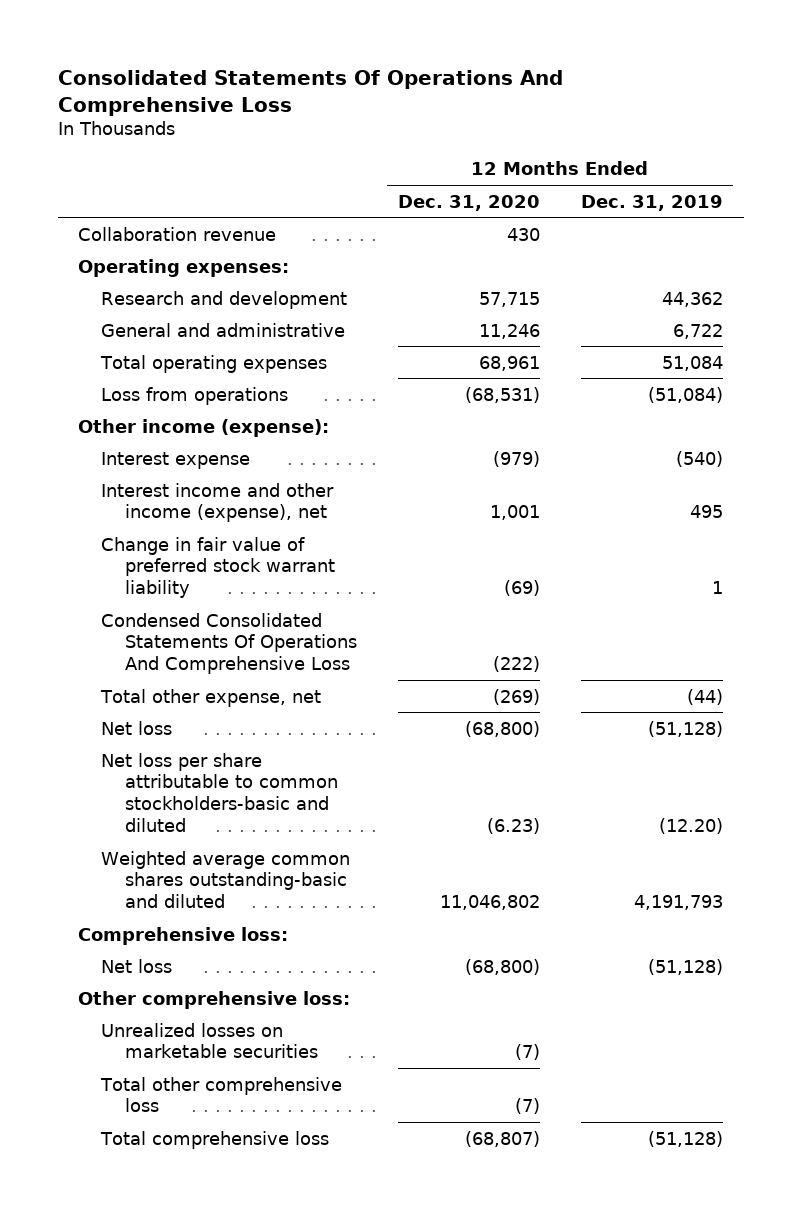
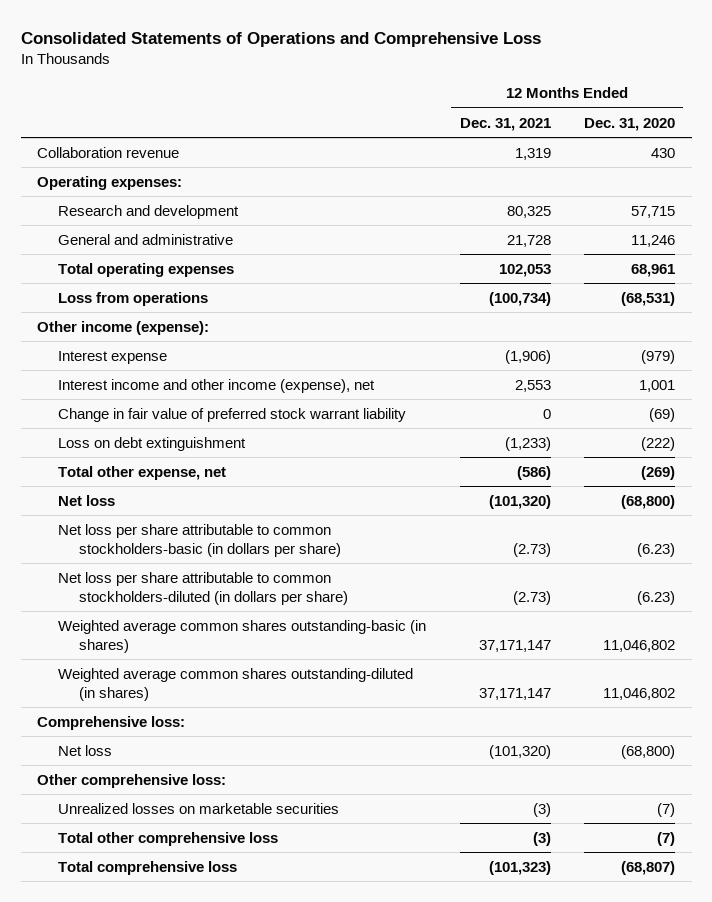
- Consolidated Statements Of Operations And Comprehensive Loss
+ Consolidated Statements of Operations and Comprehensive Loss
- | 12 Months Ended Dec. 31, 2020 | 12 Months Ended Dec. 31, 2019
+ | 12 Months Ended Dec. 31, 2021 | 12 Months Ended Dec. 31, 2020
- Condensed Consolidated Statements Of Operations And Comprehensive Loss | (222) |
+ Loss on debt extinguishment | (1,233) | (222)
- Net loss per share attributable to common stockholders-basic and diluted | (6.23) | (12.20)
- Weighted average common shares outstanding-basic and diluted | 11,046,802 | 4,191,793
+ Net loss per share attributable to common stockholders-basic (in dollars per share) | (2.73) | (6.23)
+ Net loss per share attributable to common stockholders-diluted (in dollars per share) | (2.73) | (6.23)
+ Weighted average common shares outstanding-basic (in shares) | 37,171,147 | 11,046,802
+ Weighted average common shares outstanding-diluted (in shares) | 37,171,147 | 11,046,802

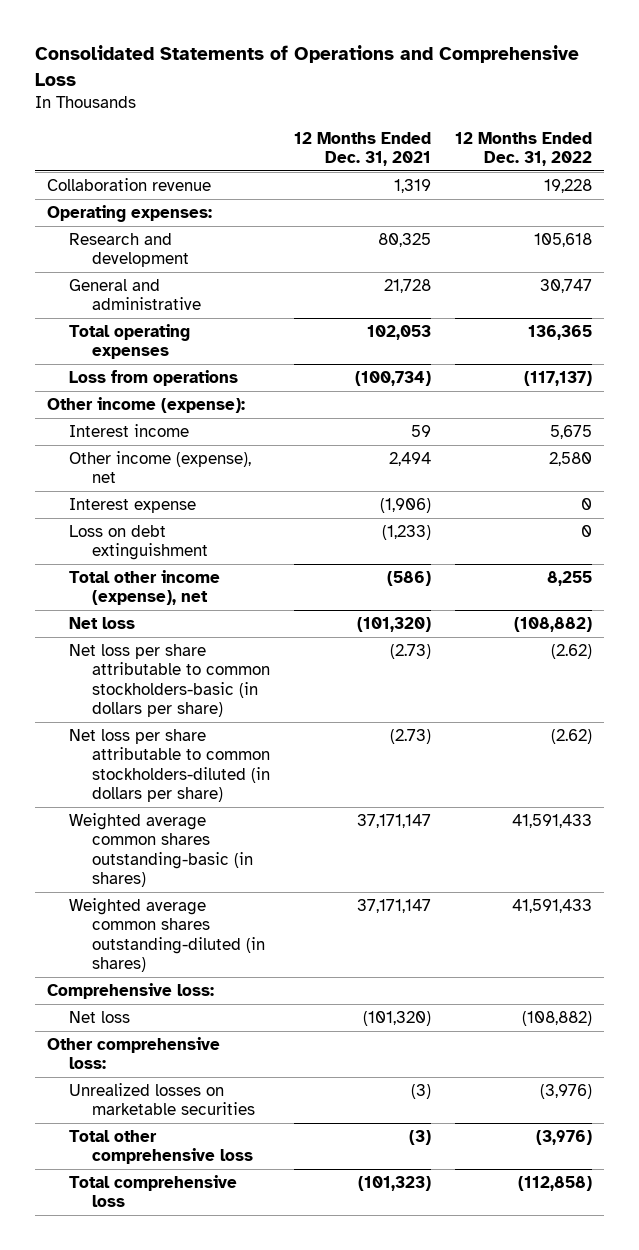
- | 12 Months Ended Dec. 31, 2021 | 12 Months Ended Dec. 31, 2020
+ | 12 Months Ended Dec. 31, 2021 | 12 Months Ended Dec. 31, 2022
+ Interest income | 59 | 5,675
+ Other income (expense), net | 2,494 | 2,580
- Interest income and other income (expense), net | 2,553 | 1,001
- Change in fair value of preferred stock warrant liability | 0 | (69)
- Total other expense, net | (586) | (269)
+ Total other income (expense), net | (586) | 8,255

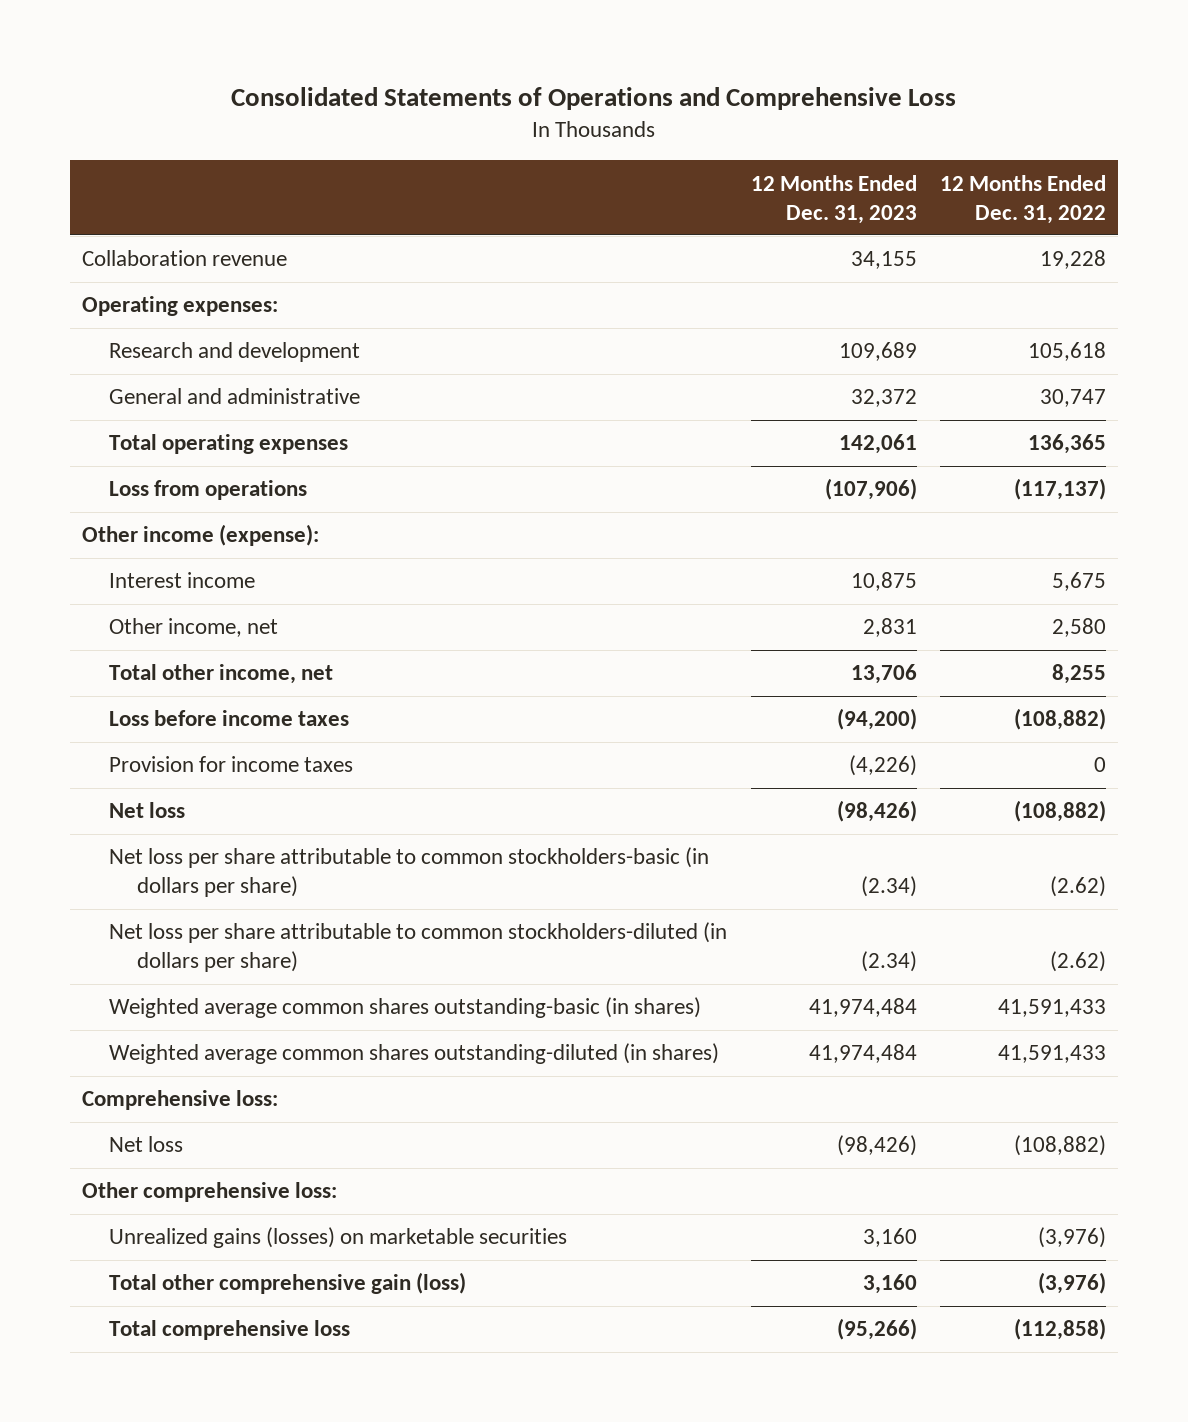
- | 12 Months Ended Dec. 31, 2021 | 12 Months Ended Dec. 31, 2022
+ | 12 Months Ended Dec. 31, 2023 | 12 Months Ended Dec. 31, 2022
- Other income (expense), net | 2,494 | 2,580
- Interest expense | (1,906) | 0
- Loss on debt extinguishment | (1,233) | 0
- Total other income (expense), net | (586) | 8,255
+ Other income, net | 2,831 | 2,580
+ Total other income, net | 13,706 | 8,255
+ Loss before income taxes | (94,200) | (108,882)
+ Provision for income taxes | (4,226) | 0
- Unrealized losses on marketable securities | (3) | (3,976)
- Total other comprehensive loss | (3) | (3,976)
+ Unrealized gains (losses) on marketable securities | 3,160 | (3,976)
+ Total other comprehensive gain (loss) | 3,160 | (3,976)

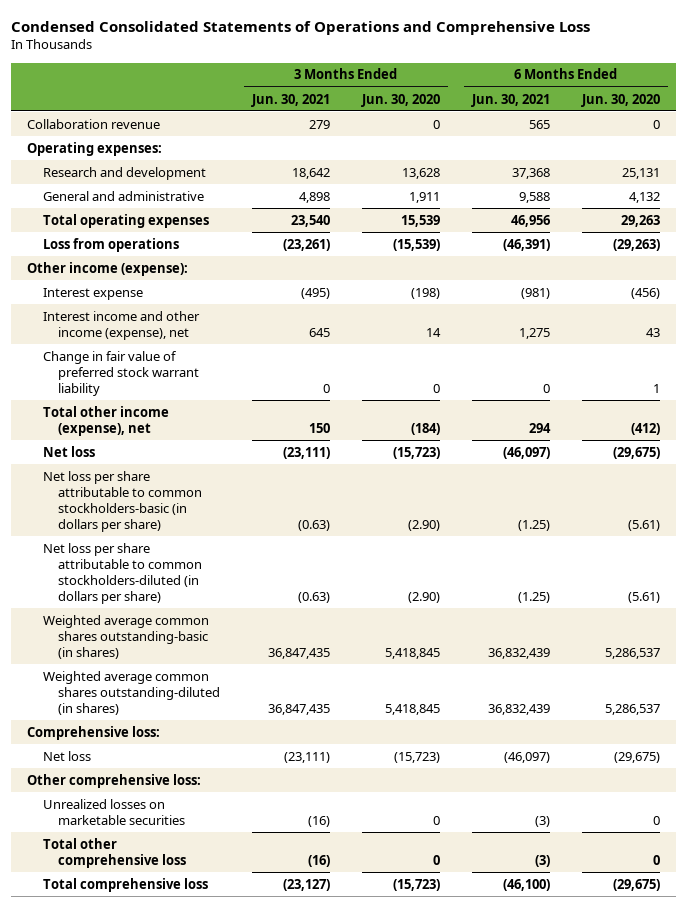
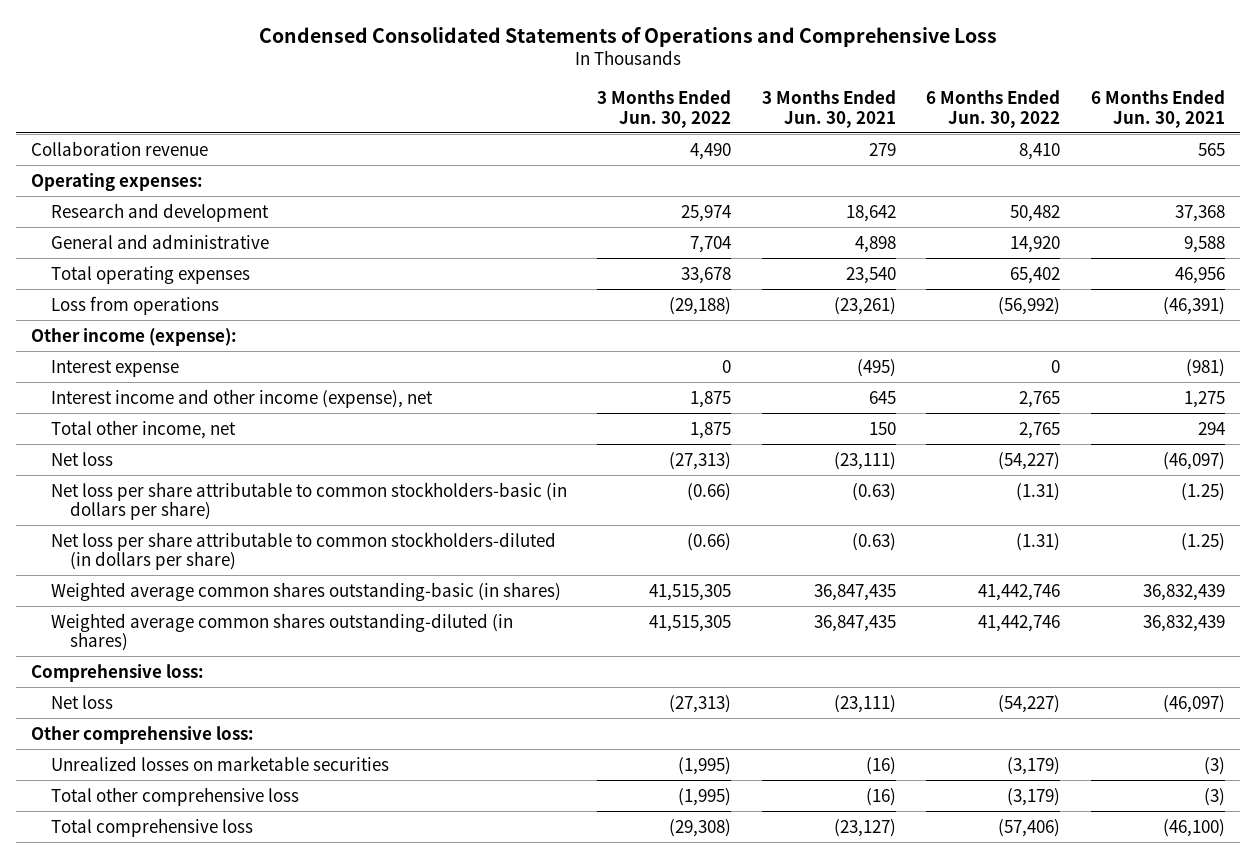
- | 3 Months Ended Jun. 30, 2021 | 3 Months Ended Jun. 30, 2020 | 6 Months Ended Jun. 30, 2021 | 6 Months Ended Jun. 30, 2020
+ | 3 Months Ended Jun. 30, 2022 | 3 Months Ended Jun. 30, 2021 | 6 Months Ended Jun. 30, 2022 | 6 Months Ended Jun. 30, 2021
- Change in fair value of preferred stock warrant liability | 0 | 0 | 0 | 1
- Total other income (expense), net | 150 | (184) | 294 | (412)
+ Total other income, net | 1,875 | 150 | 2,765 | 294

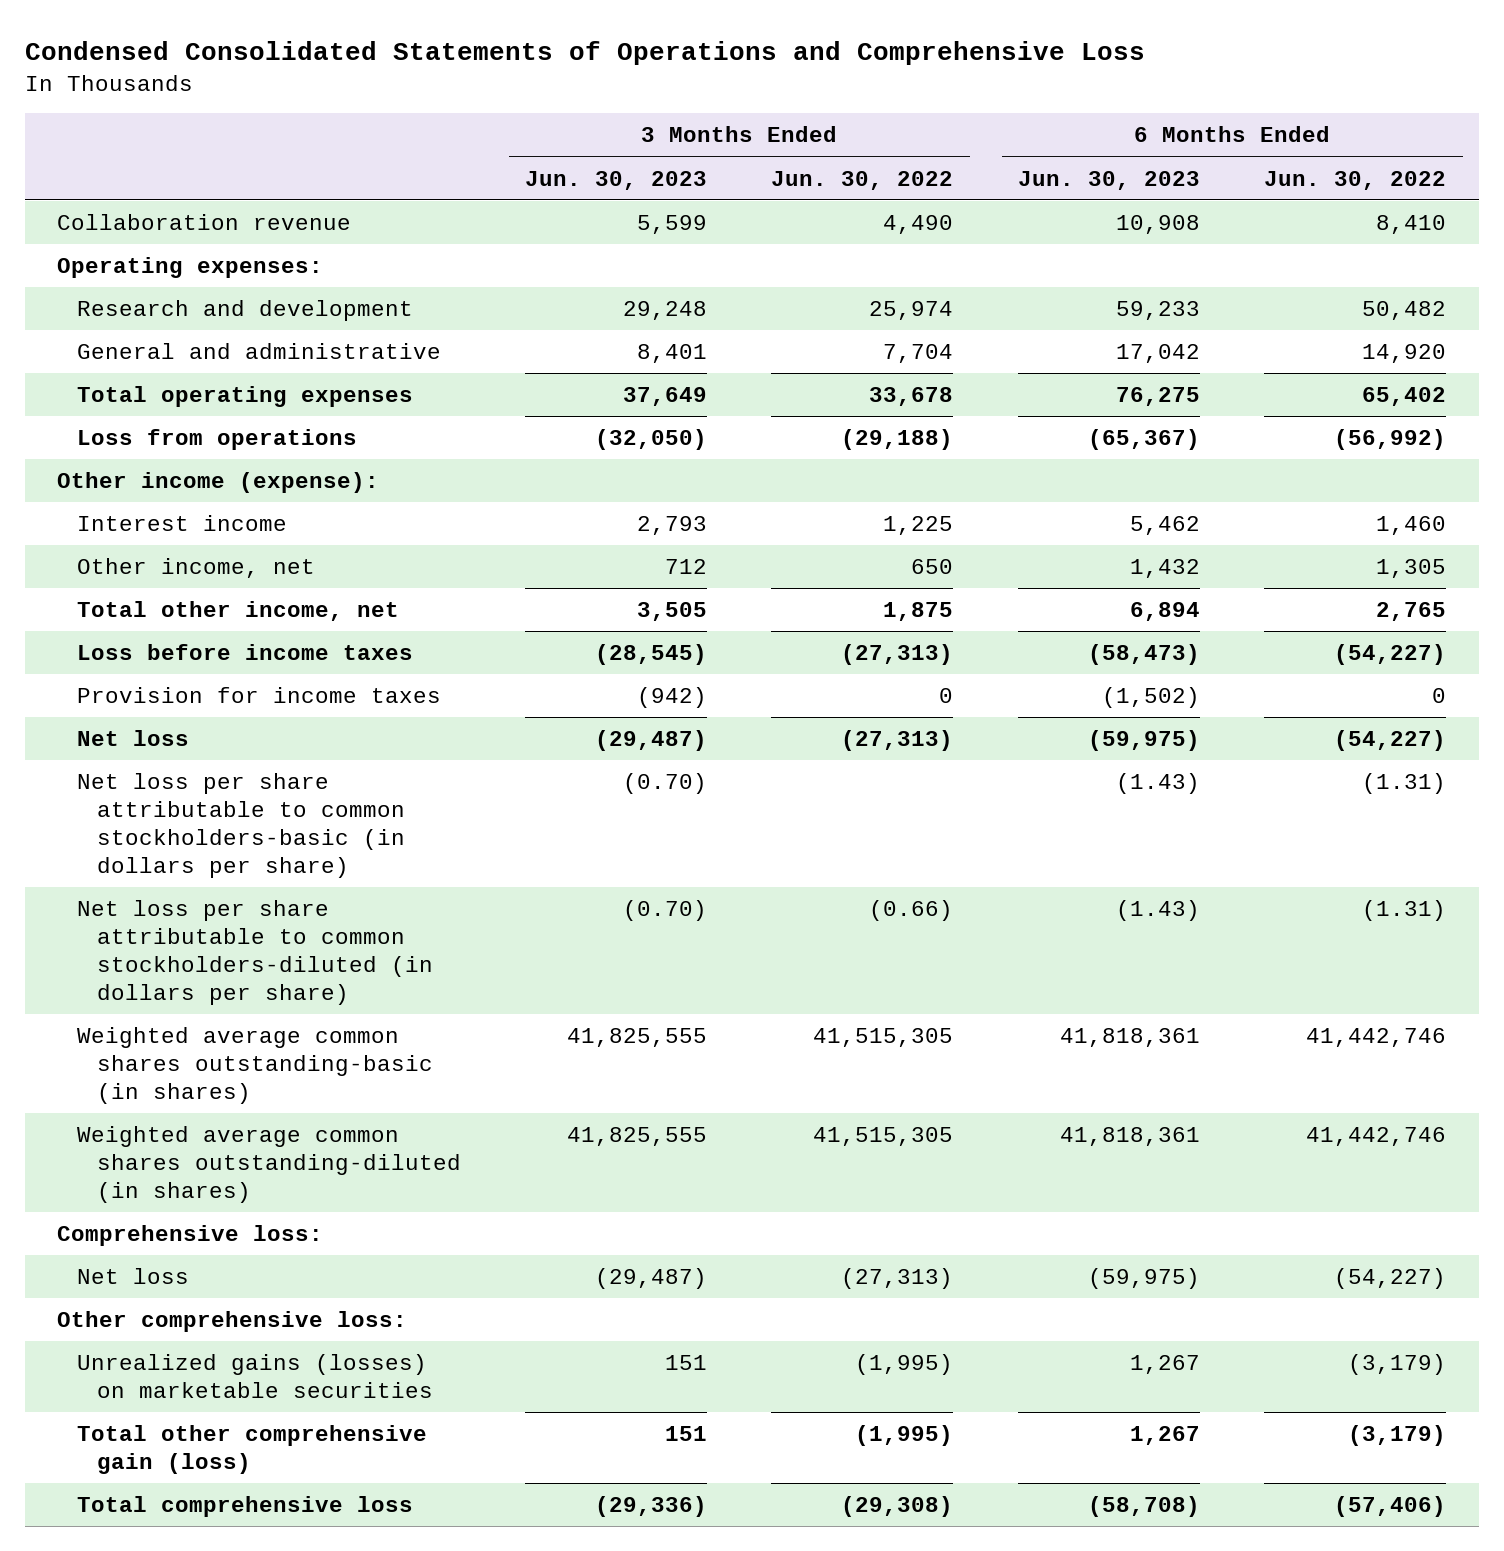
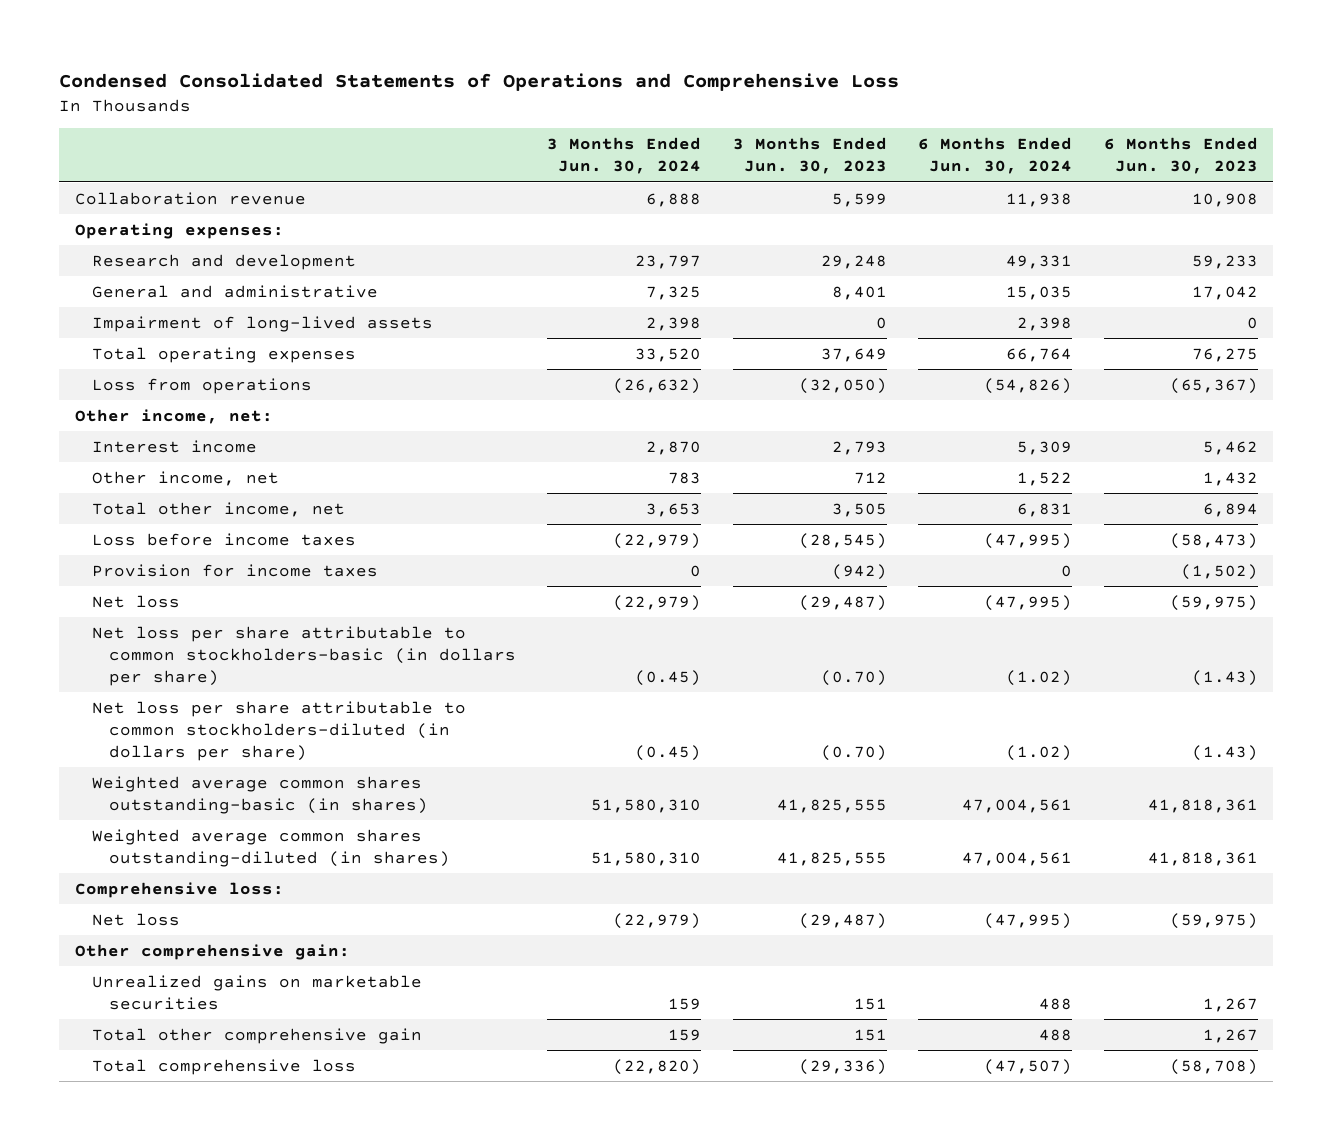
- | 3 Months Ended Jun. 30, 2023 | 3 Months Ended Jun. 30, 2022 | 6 Months Ended Jun. 30, 2023 | 6 Months Ended Jun. 30, 2022
+ | 3 Months Ended Jun. 30, 2024 | 3 Months Ended Jun. 30, 2023 | 6 Months Ended Jun. 30, 2024 | 6 Months Ended Jun. 30, 2023
+ Impairment of long-lived assets | 2,398 | 0 | 2,398 | 0
- Other income (expense):
+ Other income, net:
- Other comprehensive loss:
- Unrealized gains (losses) on marketable securities | 151 | (1,995) | 1,267 | (3,179)
- Total other comprehensive gain (loss) | 151 | (1,995) | 1,267 | (3,179)
+ Other comprehensive gain:
+ Unrealized gains on marketable securities | 159 | 151 | 488 | 1,267
+ Total other comprehensive gain | 159 | 151 | 488 | 1,267

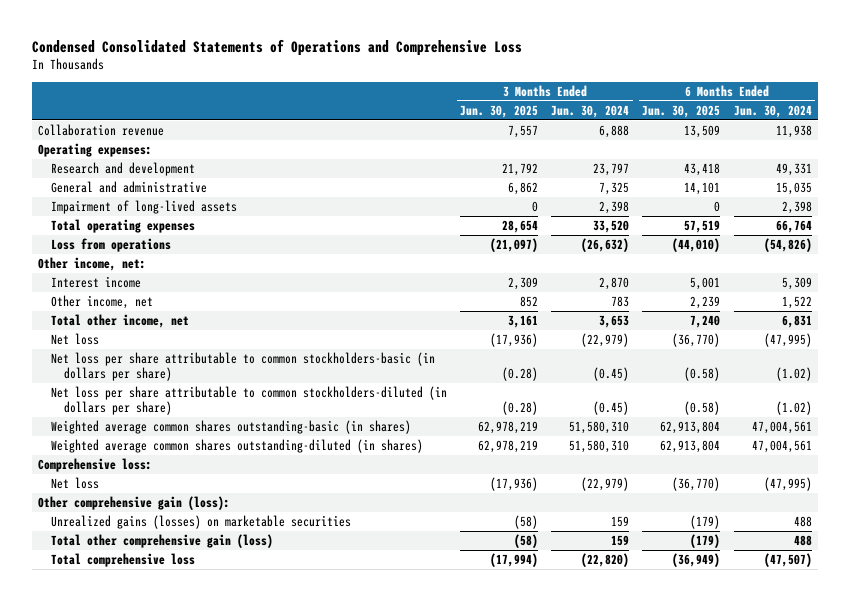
- | 3 Months Ended Jun. 30, 2024 | 3 Months Ended Jun. 30, 2023 | 6 Months Ended Jun. 30, 2024 | 6 Months Ended Jun. 30, 2023
+ | 3 Months Ended Jun. 30, 2025 | 3 Months Ended Jun. 30, 2024 | 6 Months Ended Jun. 30, 2025 | 6 Months Ended Jun. 30, 2024
- Loss before income taxes | (22,979) | (28,545) | (47,995) | (58,473)
- Provision for income taxes | 0 | (942) | 0 | (1,502)
- Other comprehensive gain:
- Unrealized gains on marketable securities | 159 | 151 | 488 | 1,267
- Total other comprehensive gain | 159 | 151 | 488 | 1,267
+ Other comprehensive gain (loss):
+ Unrealized gains (losses) on marketable securities | (58) | 159 | (179) | 488
+ Total other comprehensive gain (loss) | (58) | 159 | (179) | 488

